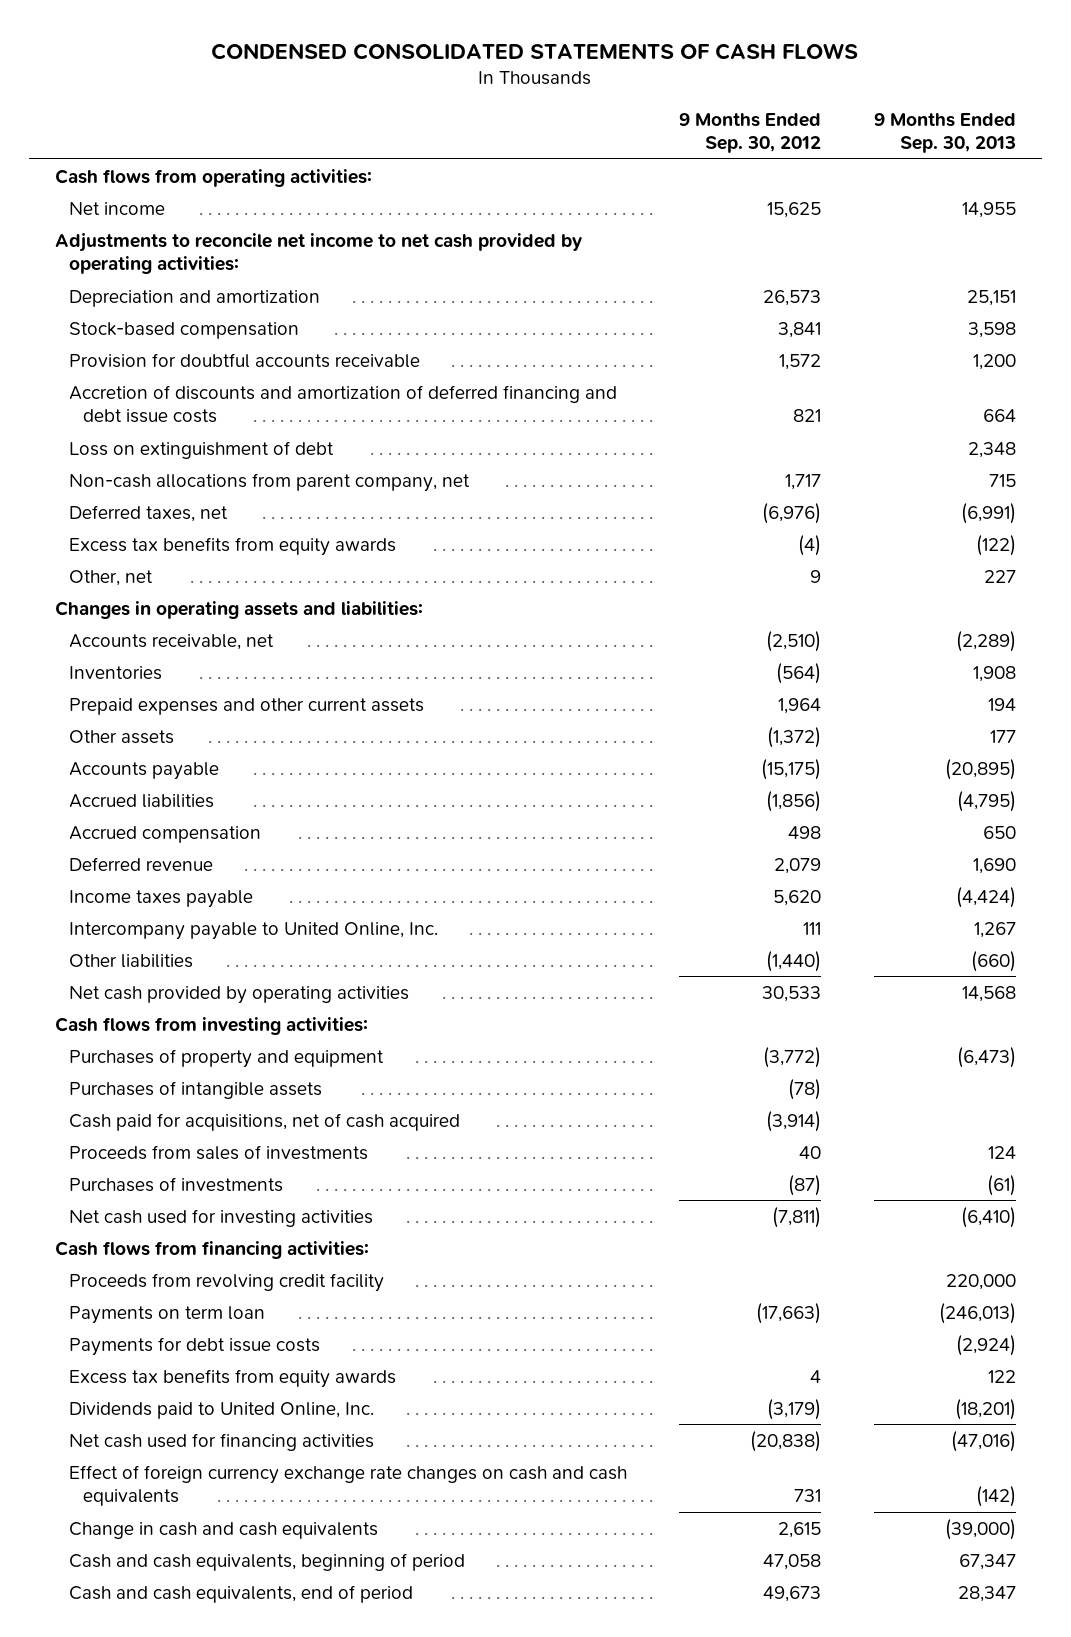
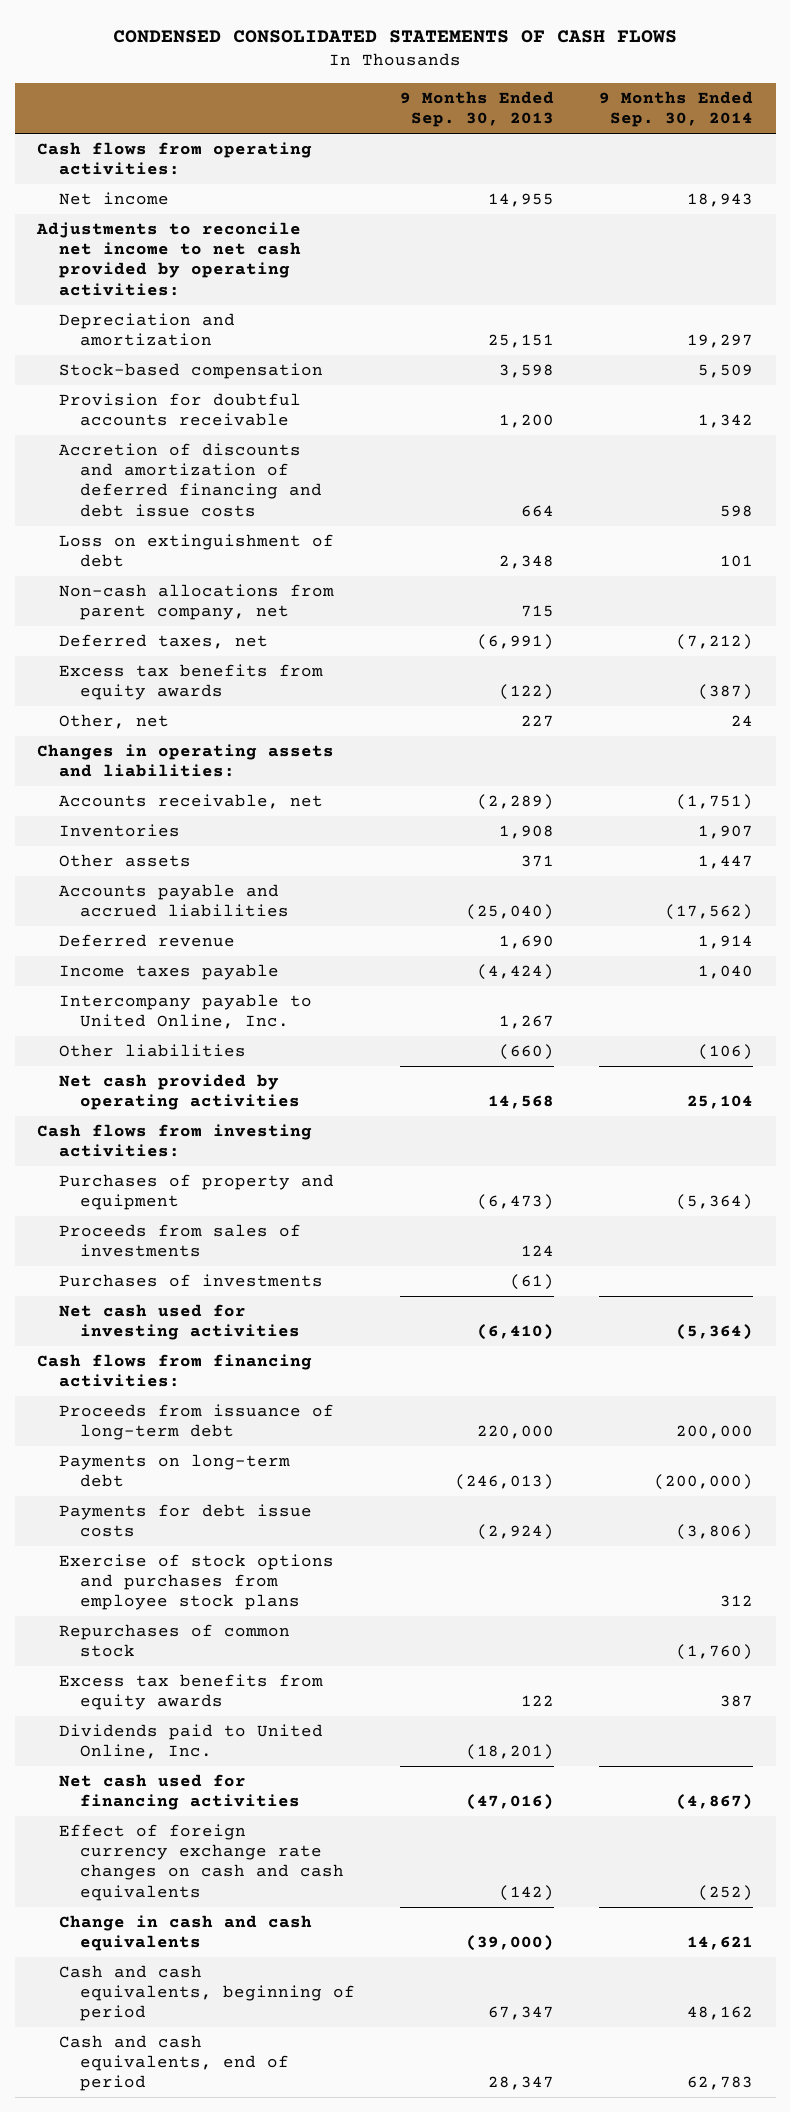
- | 9 Months Ended Sep. 30, 2012 | 9 Months Ended Sep. 30, 2013
+ | 9 Months Ended Sep. 30, 2013 | 9 Months Ended Sep. 30, 2014
- Prepaid expenses and other current assets | 1,964 | 194
- Other assets | (1,372) | 177
- Accounts payable | (15,175) | (20,895)
- Accrued liabilities | (1,856) | (4,795)
- Accrued compensation | 498 | 650
+ Other assets | 371 | 1,447
+ Accounts payable and accrued liabilities | (25,040) | (17,562)
- Purchases of intangible assets | (78) |
- Cash paid for acquisitions, net of cash acquired | (3,914) |
- Proceeds from revolving credit facility | | 220,000
- Payments on term loan | (17,663) | (246,013)
+ Proceeds from issuance of long-term debt | 220,000 | 200,000
+ Payments on long-term debt | (246,013) | (200,000)
+ Exercise of stock options and purchases from employee stock plans | | 312
+ Repurchases of common stock | | (1,760)

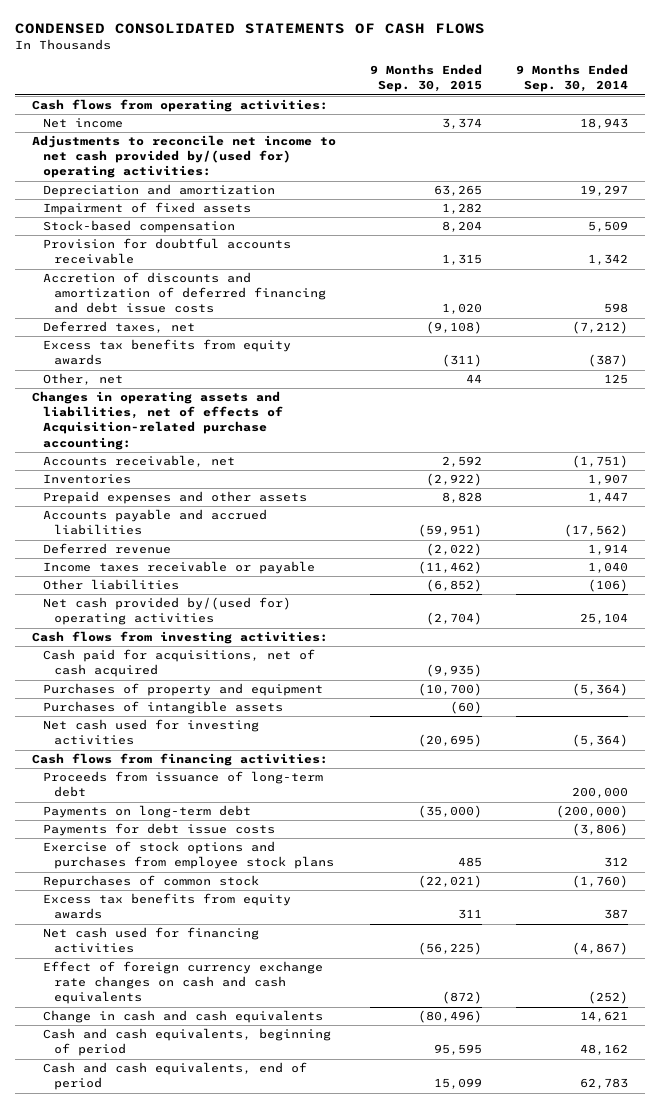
- | 9 Months Ended Sep. 30, 2013 | 9 Months Ended Sep. 30, 2014
+ | 9 Months Ended Sep. 30, 2015 | 9 Months Ended Sep. 30, 2014
- Adjustments to reconcile net income to net cash provided by operating activities:
+ Adjustments to reconcile net income to net cash provided by/(used for) operating activities:
+ Impairment of fixed assets | 1,282 |
- Loss on extinguishment of debt | 2,348 | 101
- Non-cash allocations from parent company, net | 715 |
- Other, net | 227 | 24
- Changes in operating assets and liabilities:
+ Other, net | 44 | 125
+ Changes in operating assets and liabilities, net of effects of Acquisition-related purchase accounting:
- Other assets | 371 | 1,447
+ Prepaid expenses and other assets | 8,828 | 1,447
- Income taxes payable | (4,424) | 1,040
- Intercompany payable to United Online, Inc. | 1,267 |
+ Income taxes receivable or payable | (11,462) | 1,040
- Net cash provided by operating activities | 14,568 | 25,104
+ Net cash provided by/(used for) operating activities | (2,704) | 25,104
+ Cash paid for acquisitions, net of cash acquired | (9,935) |
- Proceeds from sales of investments | 124 |
- Purchases of investments | (61) |
+ Purchases of intangible assets | (60) |
- Dividends paid to United Online, Inc. | (18,201) |

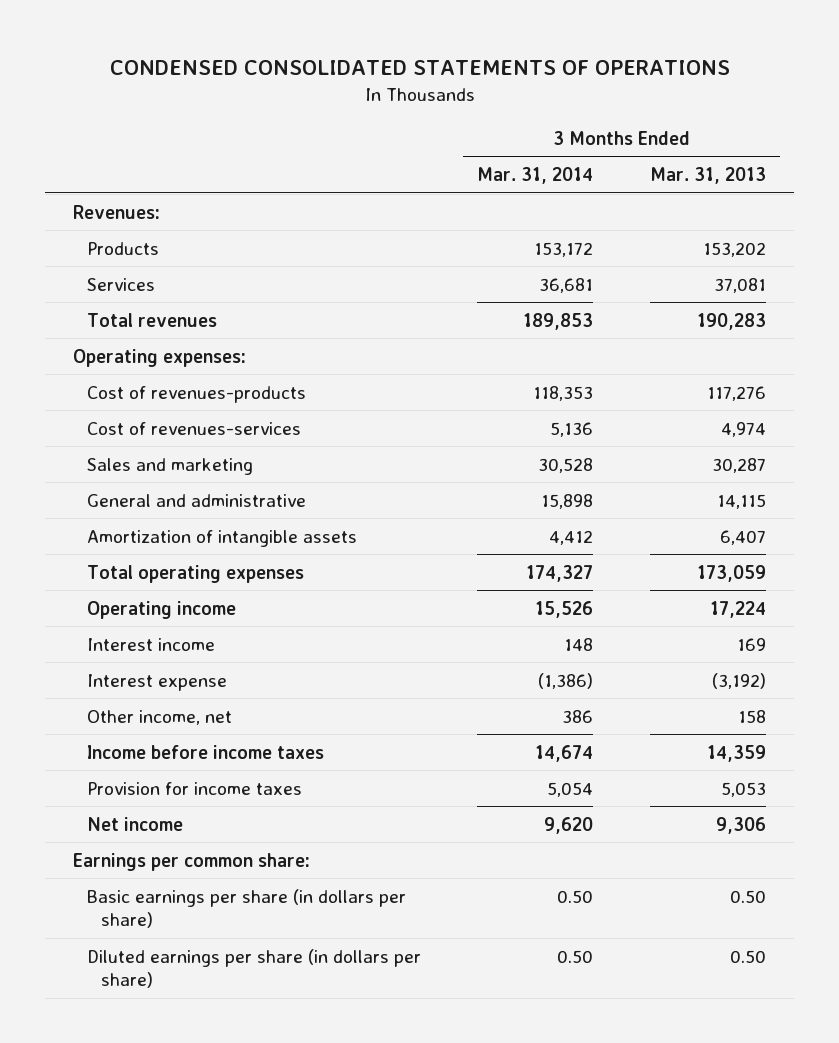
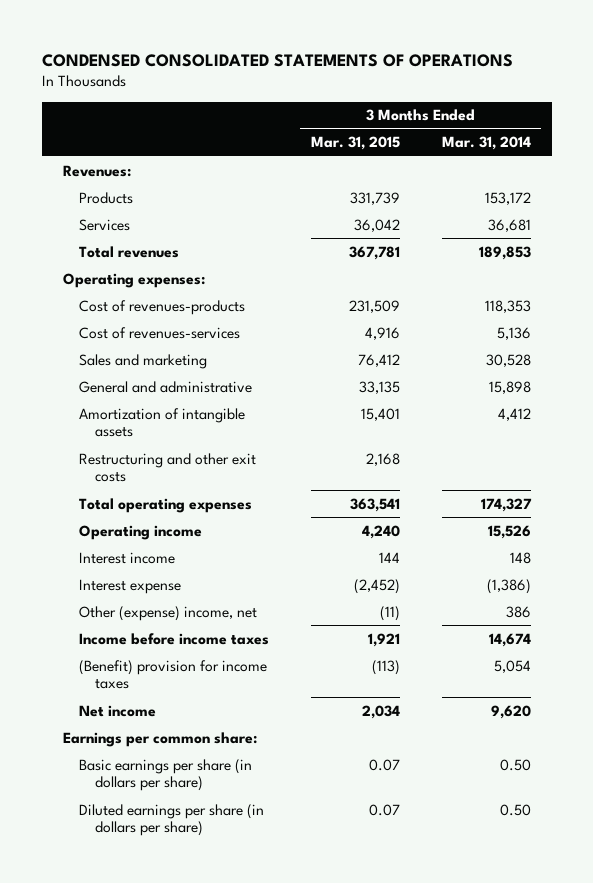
- | 3 Months Ended Mar. 31, 2014 | 3 Months Ended Mar. 31, 2013
+ | 3 Months Ended Mar. 31, 2015 | 3 Months Ended Mar. 31, 2014
+ Restructuring and other exit costs | 2,168 |
- Other income, net | 386 | 158
+ Other (expense) income, net | (11) | 386
- Provision for income taxes | 5,054 | 5,053
+ (Benefit) provision for income taxes | (113) | 5,054

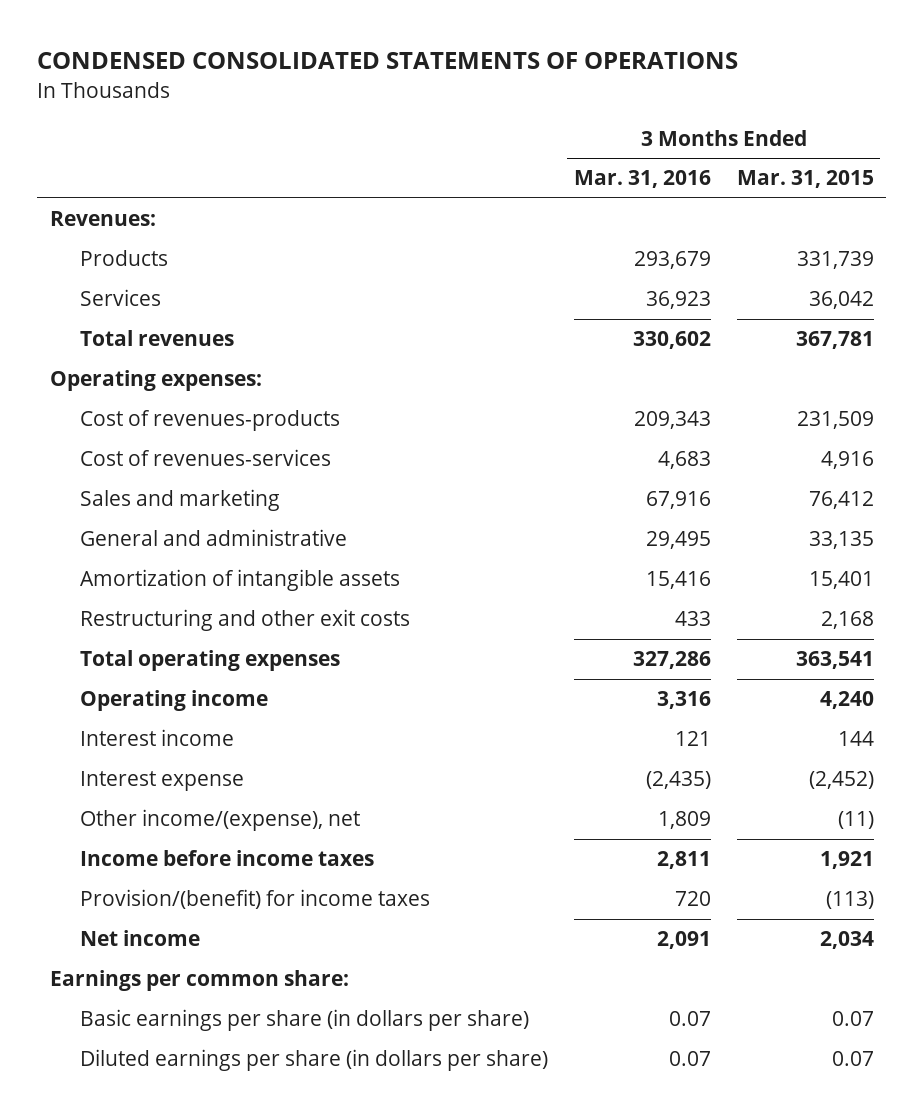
- | 3 Months Ended Mar. 31, 2015 | 3 Months Ended Mar. 31, 2014
+ | 3 Months Ended Mar. 31, 2016 | 3 Months Ended Mar. 31, 2015
- Other (expense) income, net | (11) | 386
+ Other income/(expense), net | 1,809 | (11)
- (Benefit) provision for income taxes | (113) | 5,054
+ Provision/(benefit) for income taxes | 720 | (113)

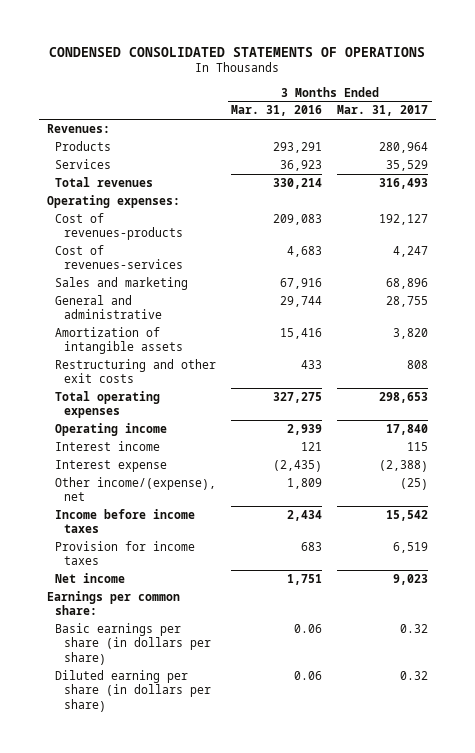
- | 3 Months Ended Mar. 31, 2016 | 3 Months Ended Mar. 31, 2015
+ | 3 Months Ended Mar. 31, 2016 | 3 Months Ended Mar. 31, 2017
- Products | 293,679 | 331,739
+ Products | 293,291 | 280,964
- Total revenues | 330,602 | 367,781
+ Total revenues | 330,214 | 316,493
- Cost of revenues-products | 209,343 | 231,509
+ Cost of revenues-products | 209,083 | 192,127
- General and administrative | 29,495 | 33,135
+ General and administrative | 29,744 | 28,755
- Total operating expenses | 327,286 | 363,541
- Operating income | 3,316 | 4,240
+ Total operating expenses | 327,275 | 298,653
+ Operating income | 2,939 | 17,840
- Income before income taxes | 2,811 | 1,921
- Provision/(benefit) for income taxes | 720 | (113)
- Net income | 2,091 | 2,034
+ Income before income taxes | 2,434 | 15,542
+ Provision for income taxes | 683 | 6,519
+ Net income | 1,751 | 9,023
- Basic earnings per share (in dollars per share) | 0.07 | 0.07
- Diluted earnings per share (in dollars per share) | 0.07 | 0.07
+ Basic earnings per share (in dollars per share) | 0.06 | 0.32
+ Diluted earning per share (in dollars per share) | 0.06 | 0.32

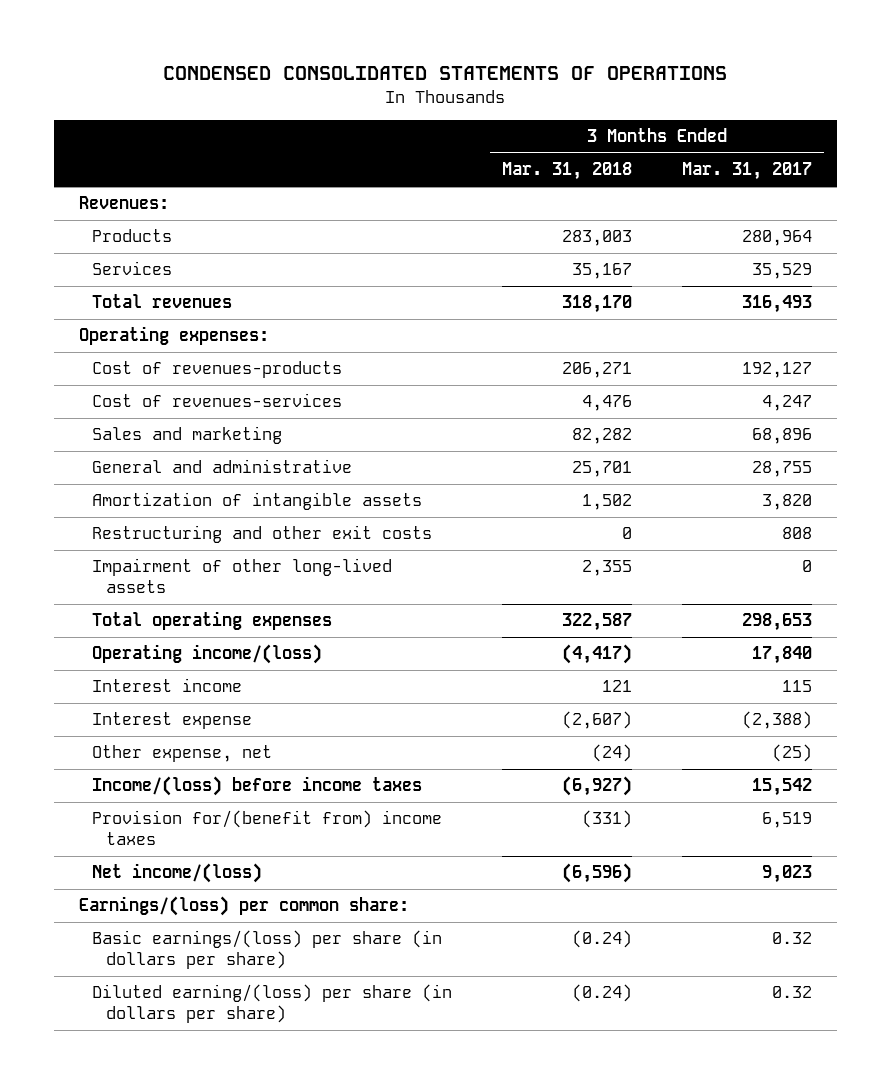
- | 3 Months Ended Mar. 31, 2016 | 3 Months Ended Mar. 31, 2017
+ | 3 Months Ended Mar. 31, 2018 | 3 Months Ended Mar. 31, 2017
+ Impairment of other long-lived assets | 2,355 | 0
- Operating income | 2,939 | 17,840
+ Operating income/(loss) | (4,417) | 17,840
- Other income/(expense), net | 1,809 | (25)
- Income before income taxes | 2,434 | 15,542
- Provision for income taxes | 683 | 6,519
- Net income | 1,751 | 9,023
- Earnings per common share:
- Basic earnings per share (in dollars per share) | 0.06 | 0.32
- Diluted earning per share (in dollars per share) | 0.06 | 0.32
+ Other expense, net | (24) | (25)
+ Income/(loss) before income taxes | (6,927) | 15,542
+ Provision for/(benefit from) income taxes | (331) | 6,519
+ Net income/(loss) | (6,596) | 9,023
+ Earnings/(loss) per common share:
+ Basic earnings/(loss) per share (in dollars per share) | (0.24) | 0.32
+ Diluted earning/(loss) per share (in dollars per share) | (0.24) | 0.32

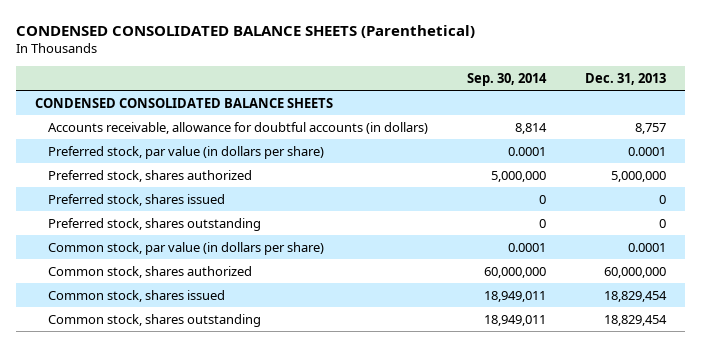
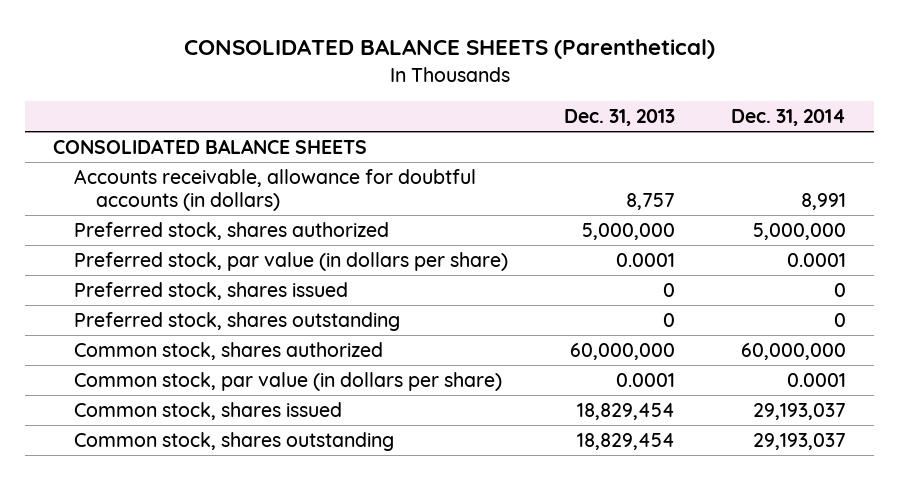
- CONDENSED CONSOLIDATED BALANCE SHEETS (Parenthetical)
+ CONSOLIDATED BALANCE SHEETS (Parenthetical)
- | Sep. 30, 2014 | Dec. 31, 2013
+ | Dec. 31, 2013 | Dec. 31, 2014
- CONDENSED CONSOLIDATED BALANCE SHEETS
+ CONSOLIDATED BALANCE SHEETS
moved down: Preferred stock, par value (in dollars per share) | 0.0001 | 0.0001
moved down: Common stock, par value (in dollars per share) | 0.0001 | 0.0001

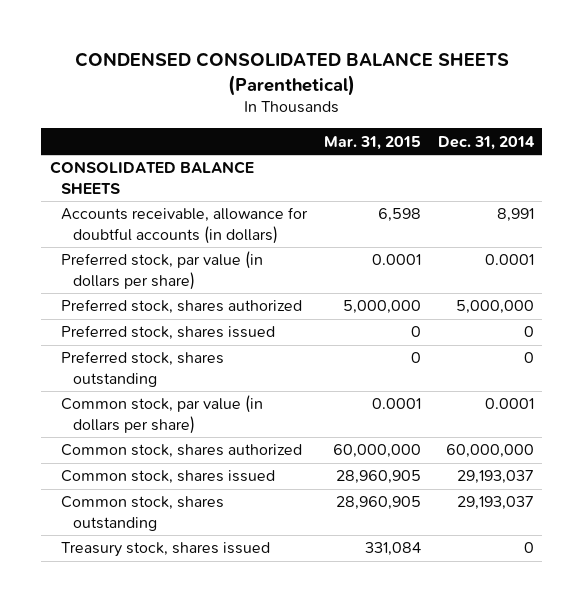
- CONSOLIDATED BALANCE SHEETS (Parenthetical)
+ CONDENSED CONSOLIDATED BALANCE SHEETS (Parenthetical)
- | Dec. 31, 2013 | Dec. 31, 2014
+ | Mar. 31, 2015 | Dec. 31, 2014
moved down: Preferred stock, shares authorized | 5,000,000 | 5,000,000
moved down: Common stock, shares authorized | 60,000,000 | 60,000,000
+ Treasury stock, shares issued | 331,084 | 0

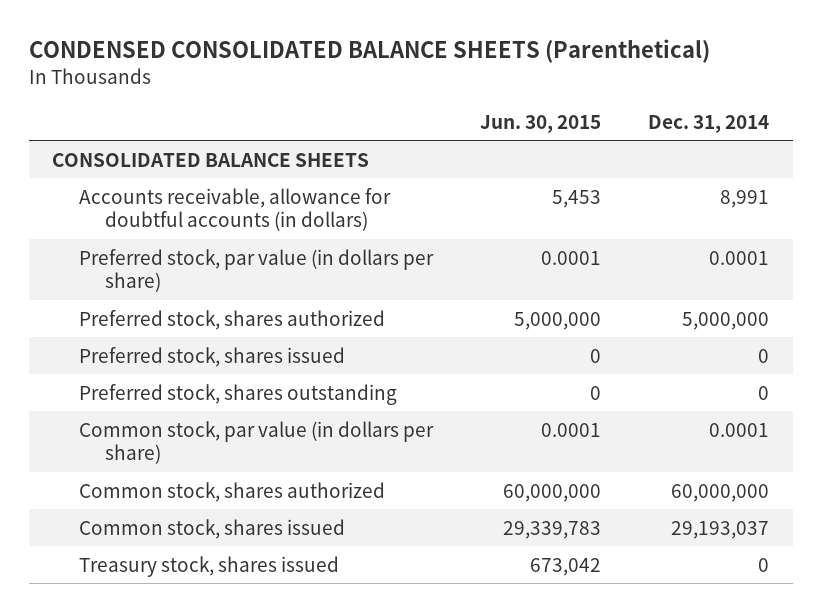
- | Mar. 31, 2015 | Dec. 31, 2014
+ | Jun. 30, 2015 | Dec. 31, 2014
- Common stock, shares outstanding | 28,960,905 | 29,193,037

